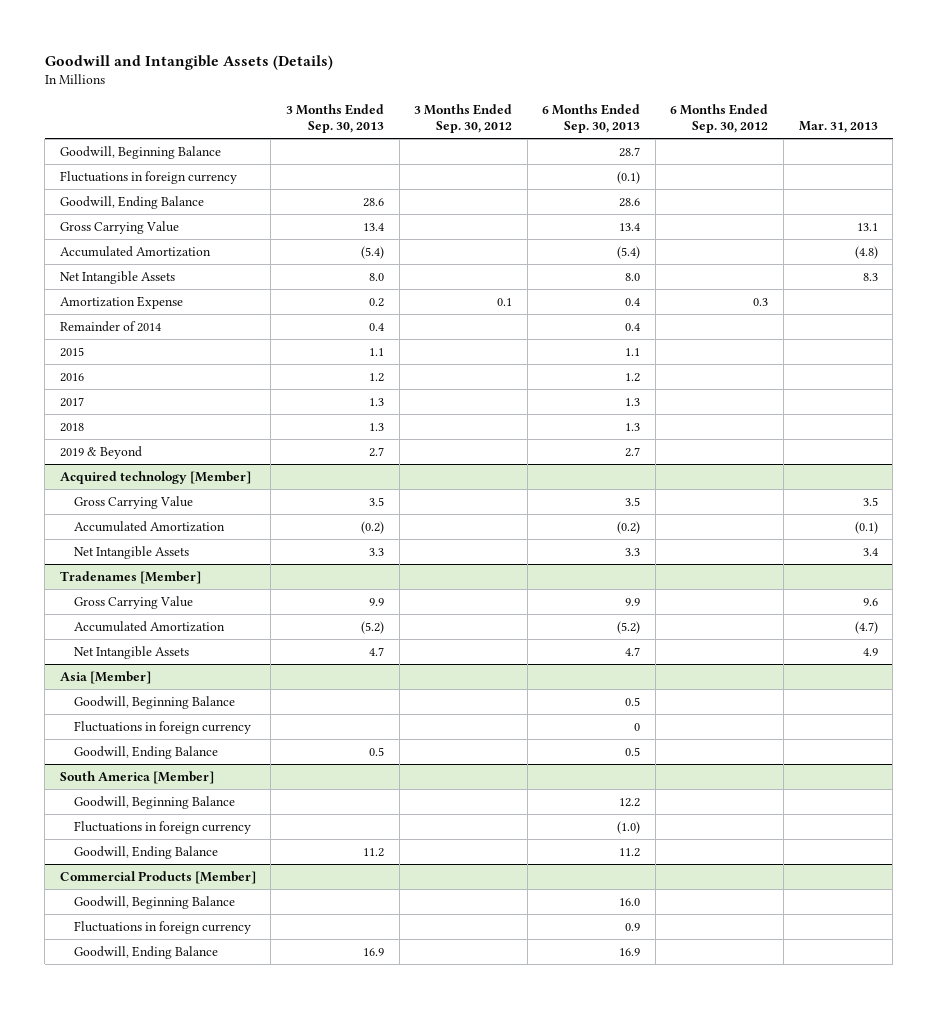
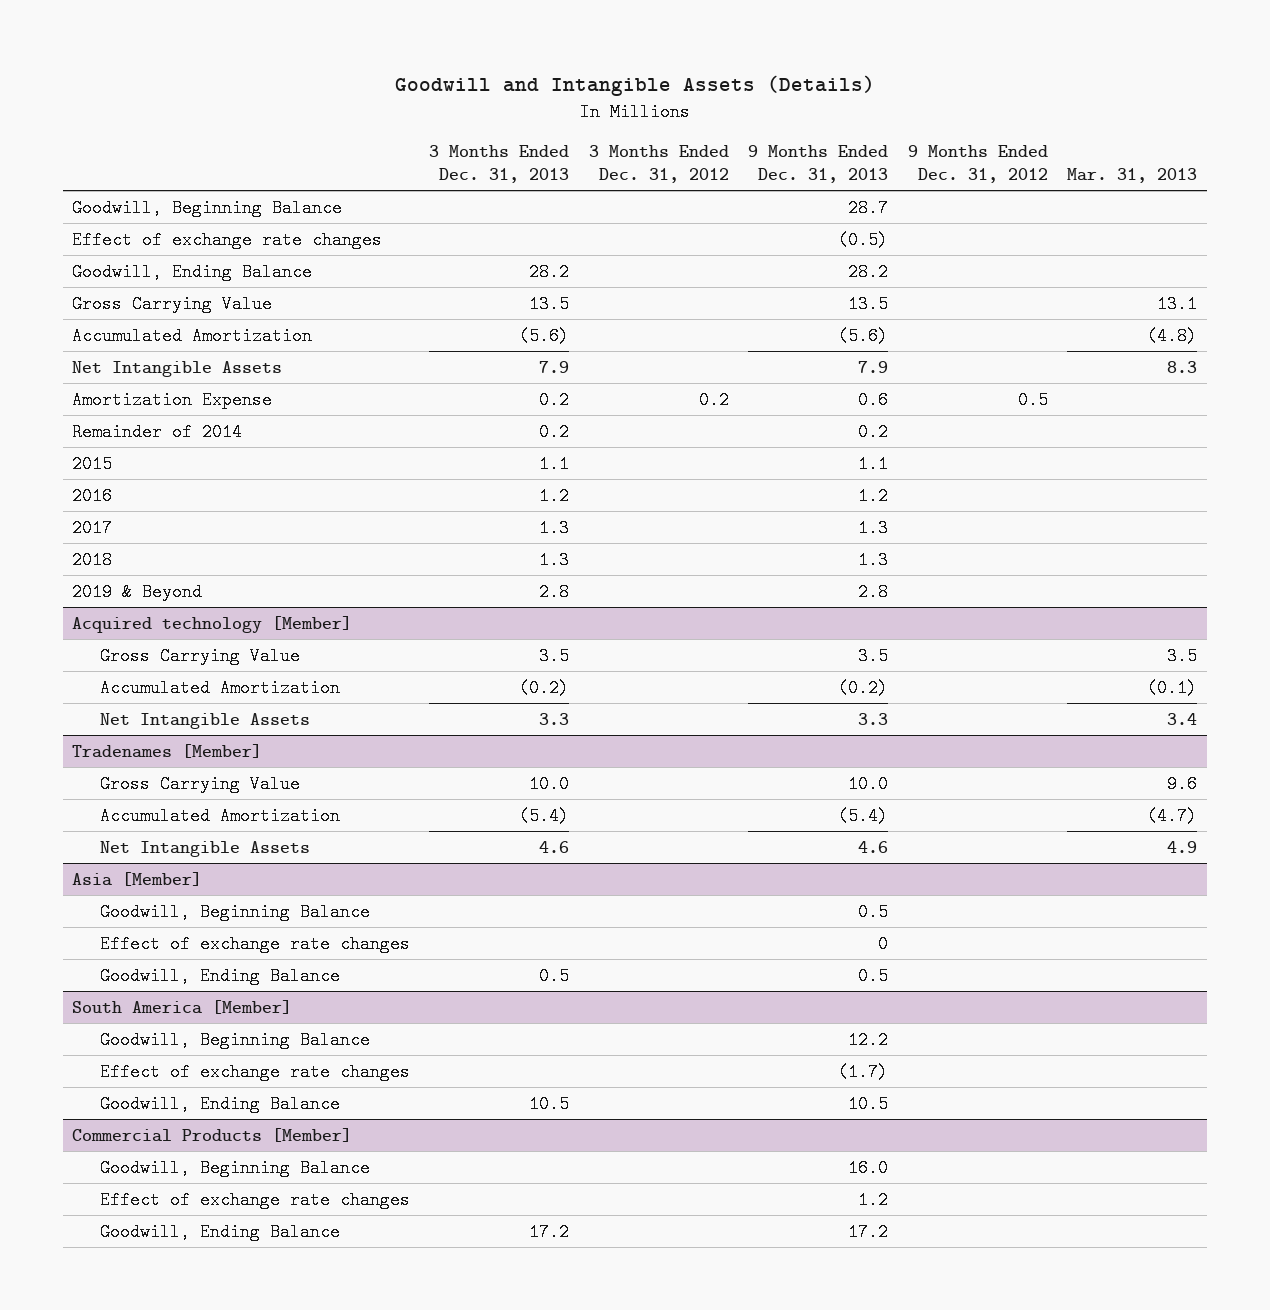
- | 3 Months Ended Sep. 30, 2013 | 3 Months Ended Sep. 30, 2012 | 6 Months Ended Sep. 30, 2013 | 6 Months Ended Sep. 30, 2012 | Mar. 31, 2013
+ | 3 Months Ended Dec. 31, 2013 | 3 Months Ended Dec. 31, 2012 | 9 Months Ended Dec. 31, 2013 | 9 Months Ended Dec. 31, 2012 | Mar. 31, 2013
- Fluctuations in foreign currency | | | (0.1) | |
+ Effect of exchange rate changes | | | (0.5) | |
@ Asia [Member]
- Fluctuations in foreign currency | | | 0 | |
+ Effect of exchange rate changes | | | 0 | |
@ South America [Member]
- Fluctuations in foreign currency | | | (1.0) | |
+ Effect of exchange rate changes | | | (1.7) | |
@ Commercial Products [Member]
- Fluctuations in foreign currency | | | 0.9 | |
+ Effect of exchange rate changes | | | 1.2 | |

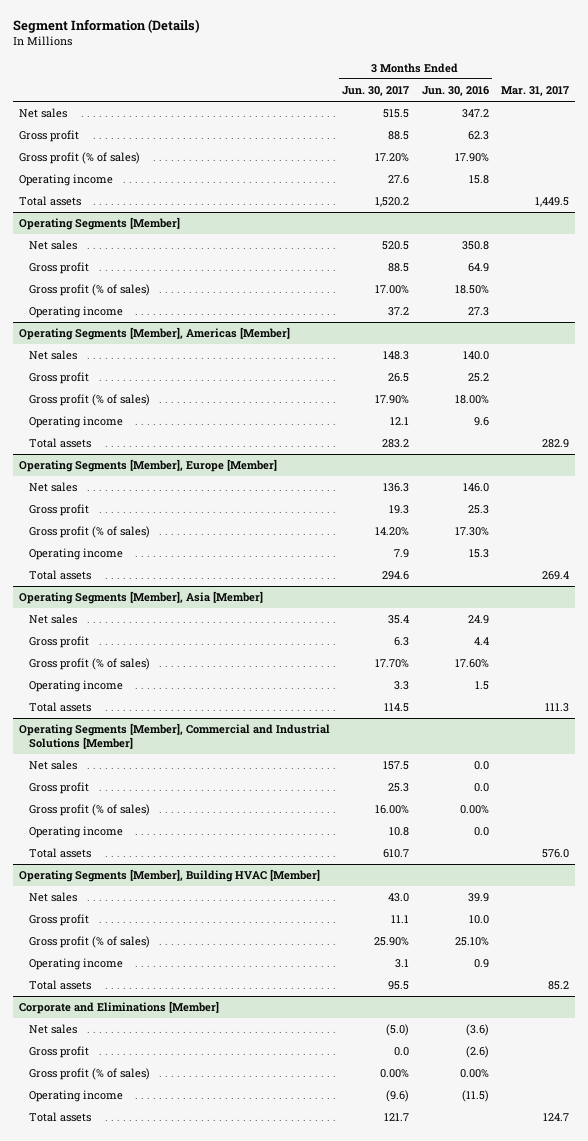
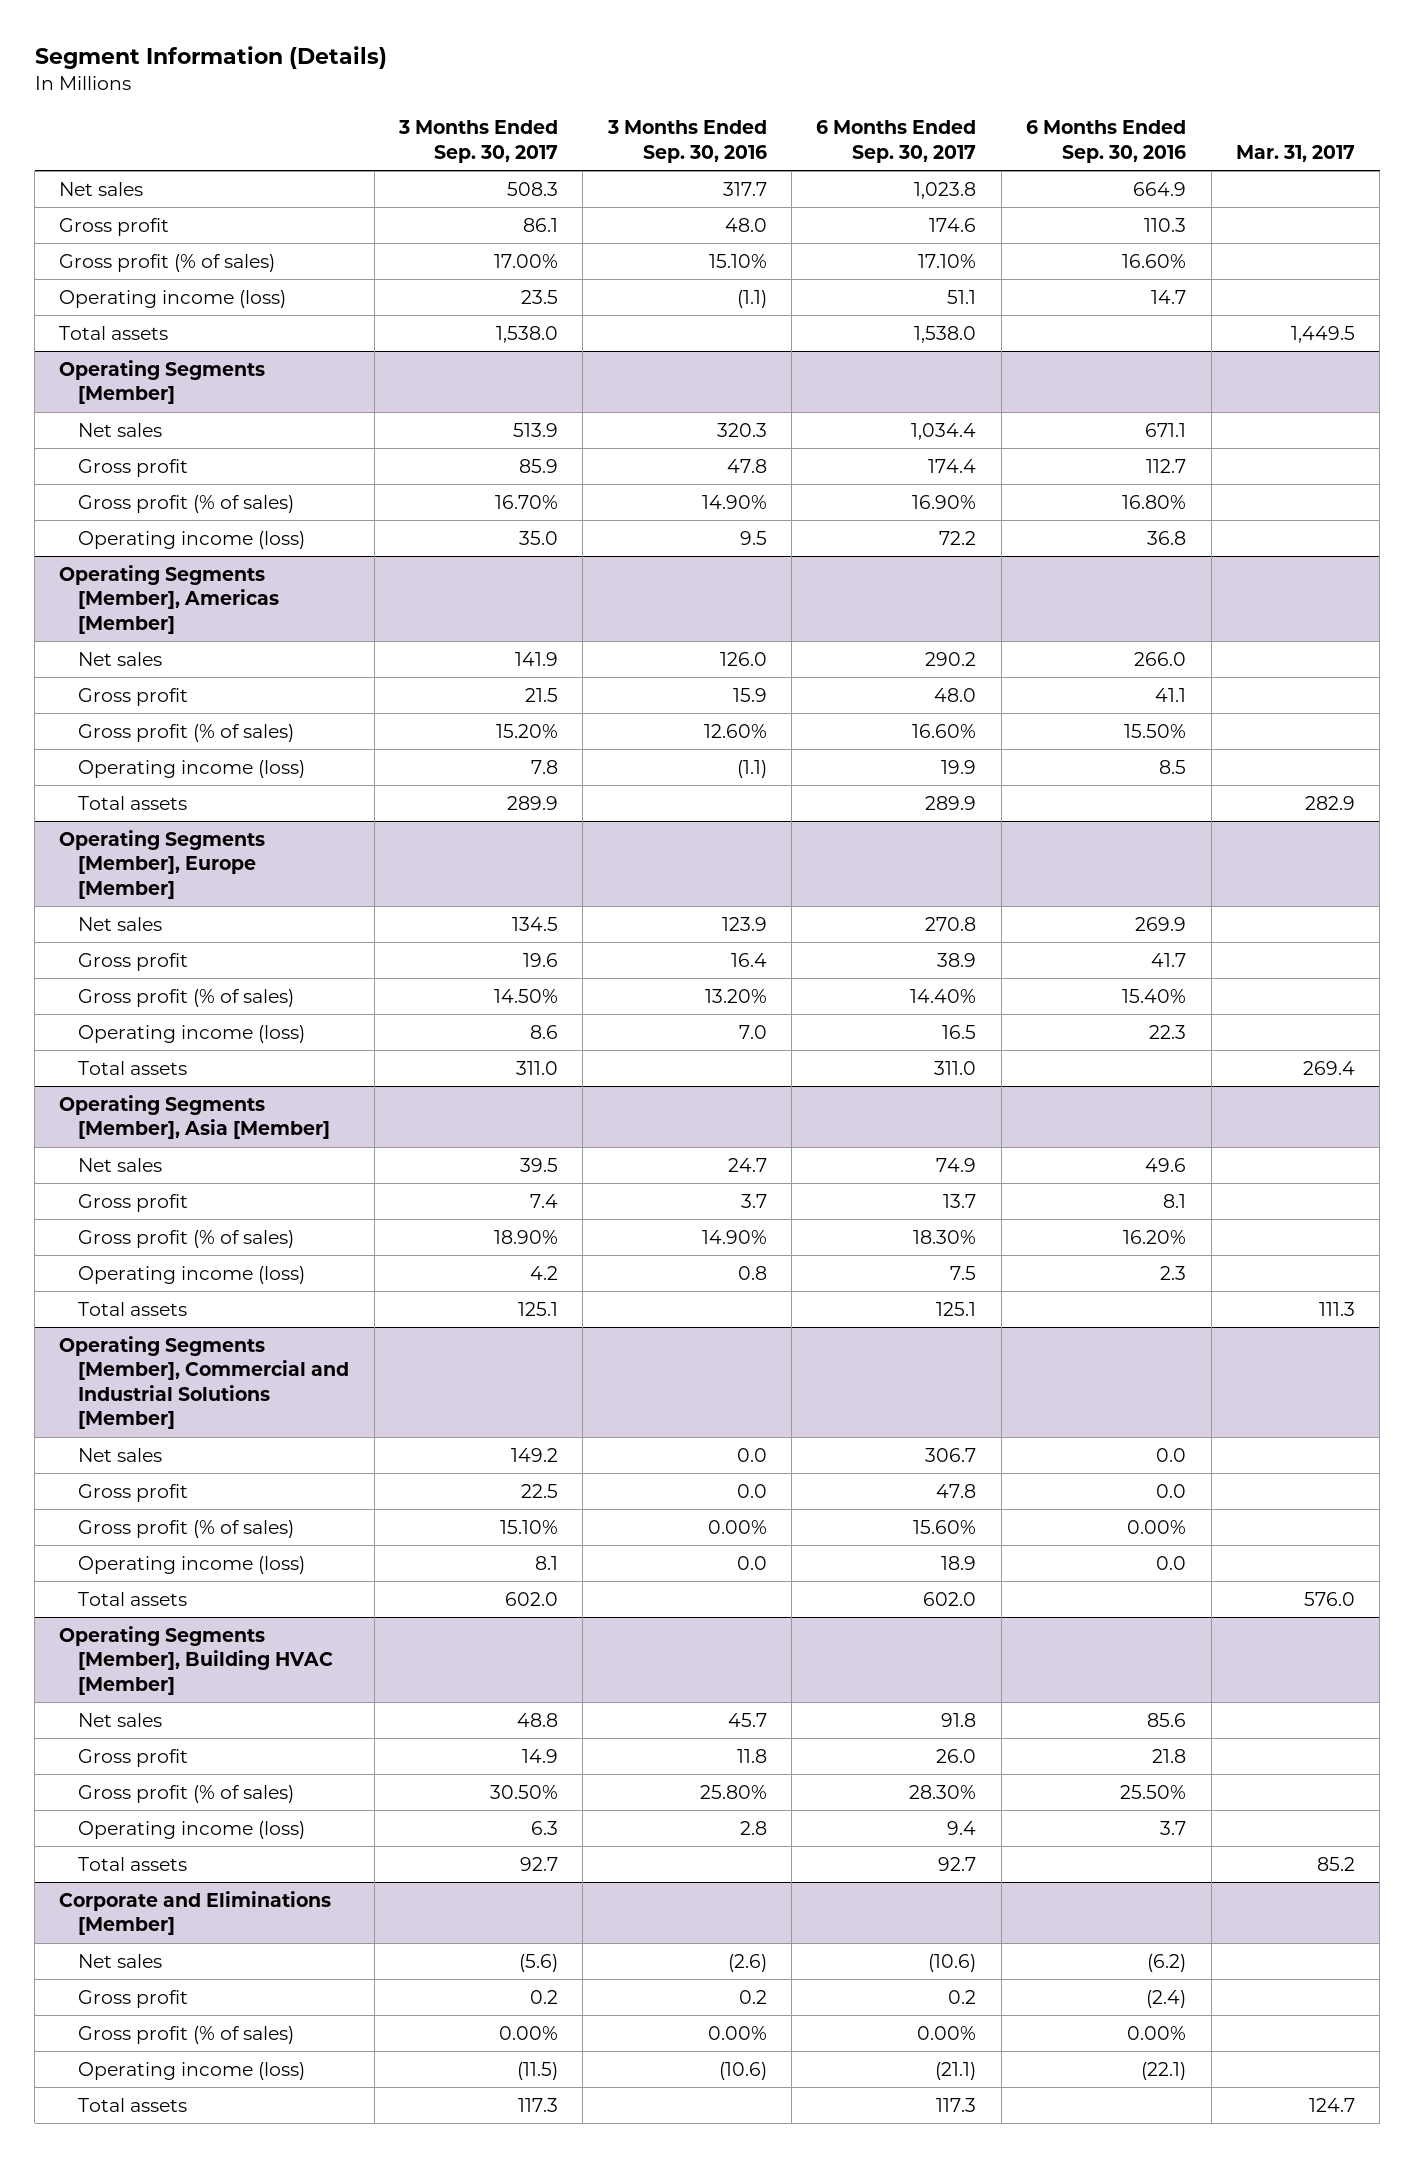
- | 3 Months Ended Jun. 30, 2017 | 3 Months Ended Jun. 30, 2016 | Mar. 31, 2017
+ | 3 Months Ended Sep. 30, 2017 | 3 Months Ended Sep. 30, 2016 | 6 Months Ended Sep. 30, 2017 | 6 Months Ended Sep. 30, 2016 | Mar. 31, 2017
- Operating income | 27.6 | 15.8 |
+ Operating income (loss) | 23.5 | (1.1) | 51.1 | 14.7 |
@ Operating Segments [Member]
- Operating income | 37.2 | 27.3 |
+ Operating income (loss) | 35.0 | 9.5 | 72.2 | 36.8 |
@ Operating Segments [Member], Americas [Member]
- Operating income | 12.1 | 9.6 |
+ Operating income (loss) | 7.8 | (1.1) | 19.9 | 8.5 |
@ Operating Segments [Member], Europe [Member]
- Operating income | 7.9 | 15.3 |
+ Operating income (loss) | 8.6 | 7.0 | 16.5 | 22.3 |
@ Operating Segments [Member], Asia [Member]
- Operating income | 3.3 | 1.5 |
+ Operating income (loss) | 4.2 | 0.8 | 7.5 | 2.3 |
@ Operating Segments [Member], Commercial and Industrial Solutions [Member]
- Operating income | 10.8 | 0.0 |
+ Operating income (loss) | 8.1 | 0.0 | 18.9 | 0.0 |
@ Operating Segments [Member], Building HVAC [Member]
- Operating income | 3.1 | 0.9 |
+ Operating income (loss) | 6.3 | 2.8 | 9.4 | 3.7 |
@ Corporate and Eliminations [Member]
- Operating income | (9.6) | (11.5) |
+ Operating income (loss) | (11.5) | (10.6) | (21.1) | (22.1) |

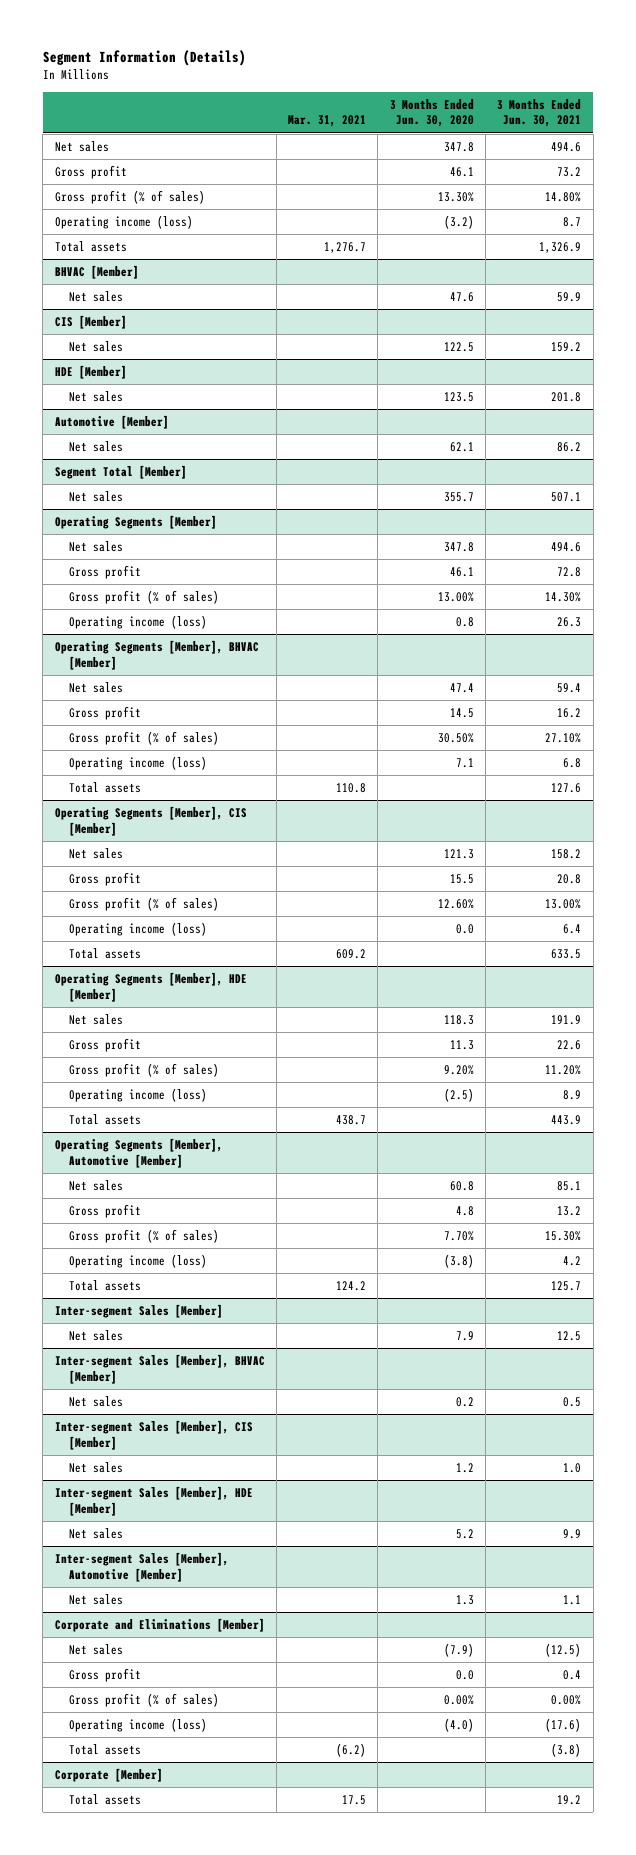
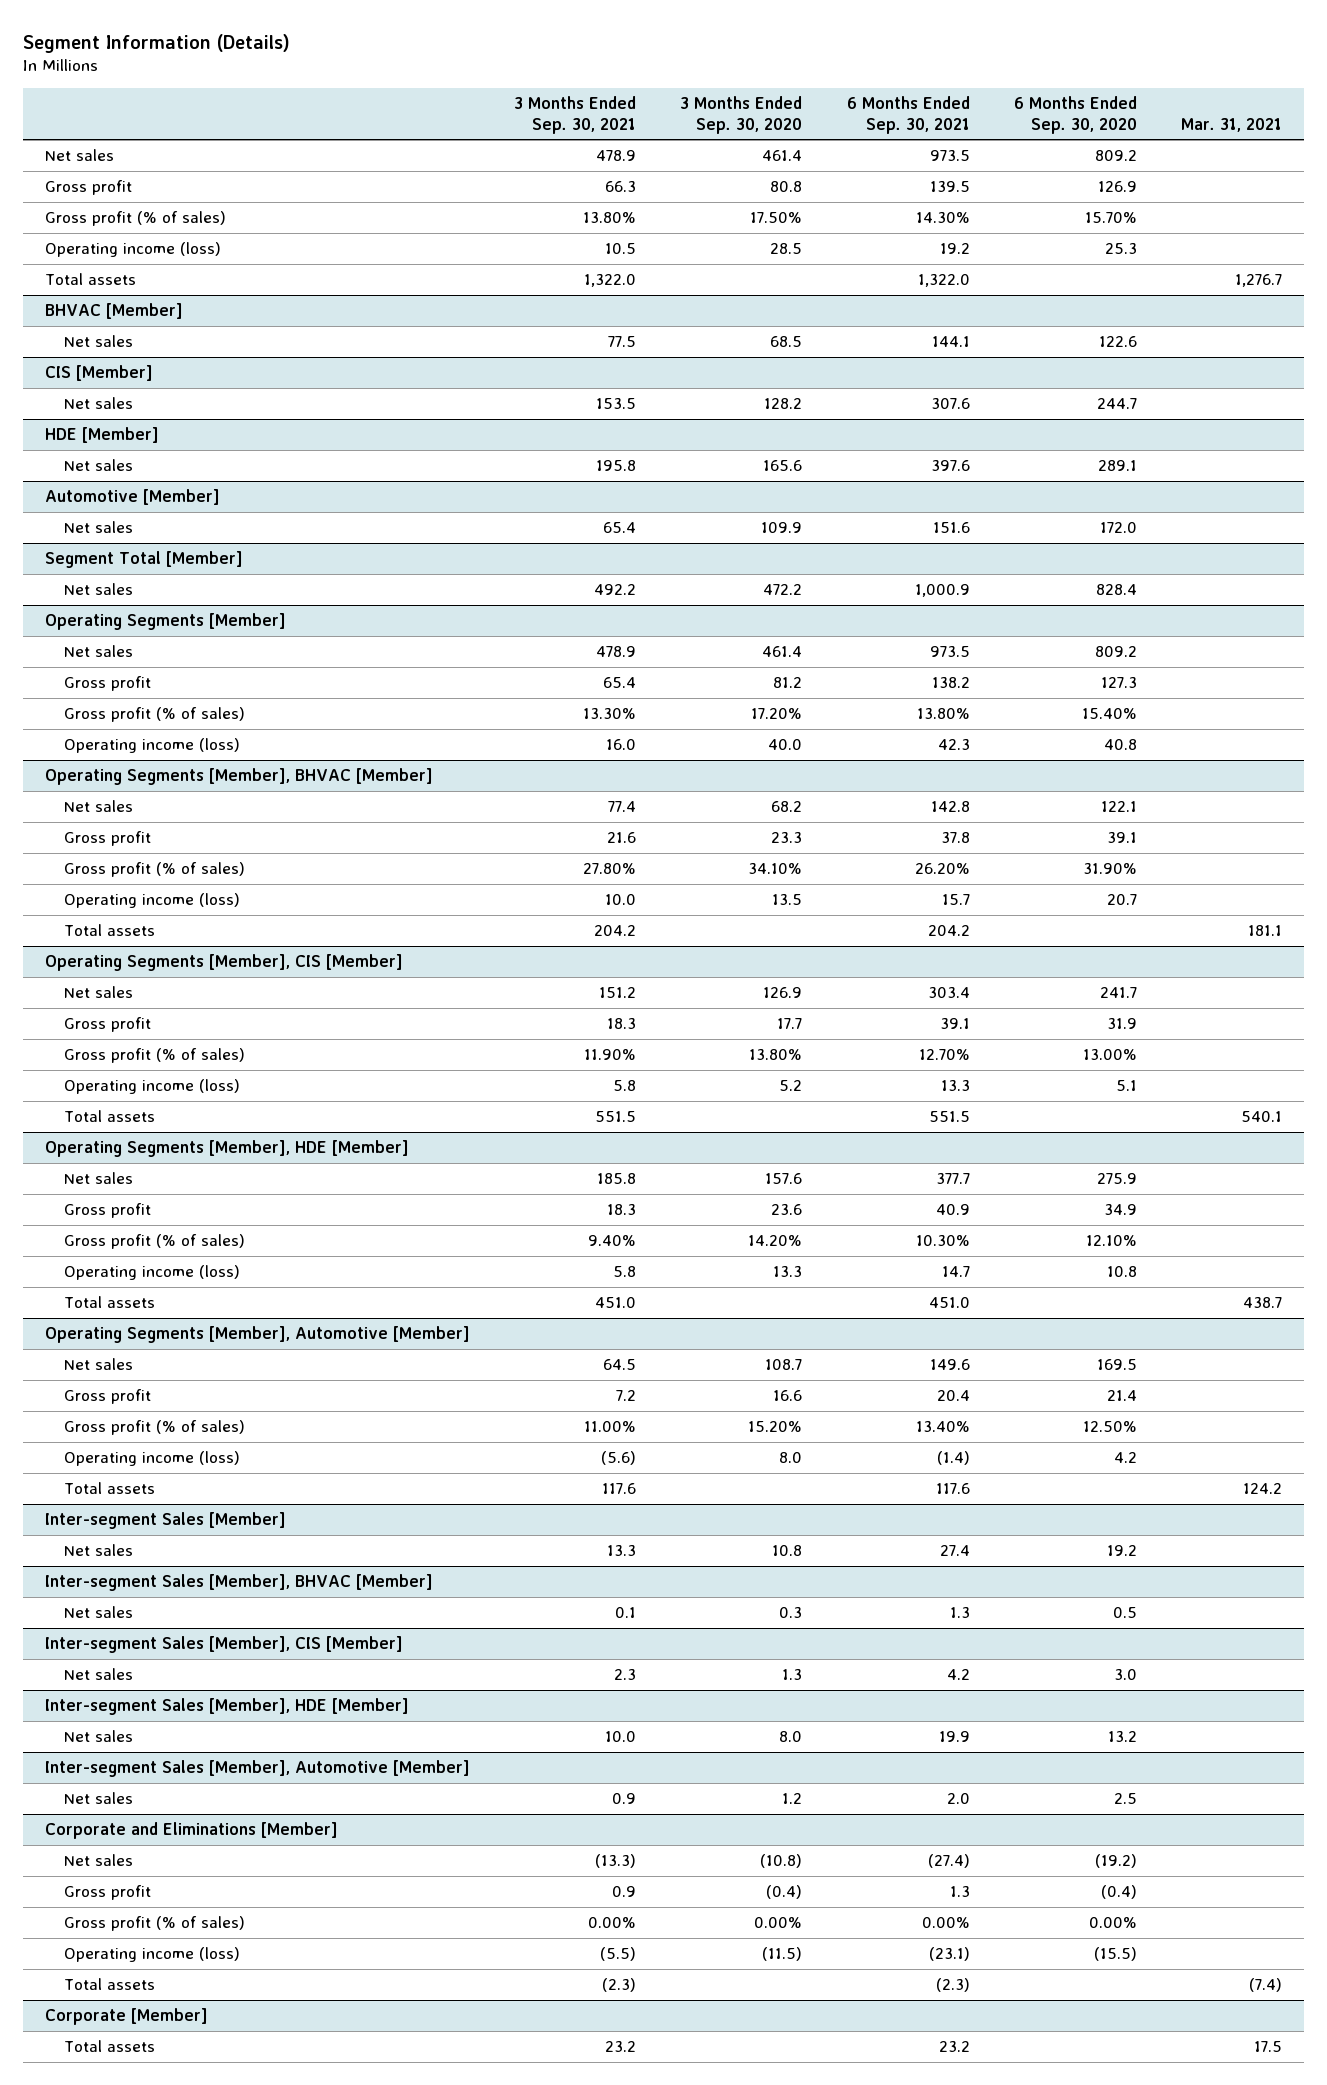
- | Mar. 31, 2021 | 3 Months Ended Jun. 30, 2020 | 3 Months Ended Jun. 30, 2021
+ | 3 Months Ended Sep. 30, 2021 | 3 Months Ended Sep. 30, 2020 | 6 Months Ended Sep. 30, 2021 | 6 Months Ended Sep. 30, 2020 | Mar. 31, 2021
@ Operating Segments [Member], BHVAC [Member]
- Total assets | 110.8 | | 127.6
+ Total assets | 204.2 | | 204.2 | | 181.1
@ Operating Segments [Member], CIS [Member]
- Total assets | 609.2 | | 633.5
+ Total assets | 551.5 | | 551.5 | | 540.1
@ Corporate and Eliminations [Member]
- Total assets | (6.2) | | (3.8)
+ Total assets | (2.3) | | (2.3) | | (7.4)

